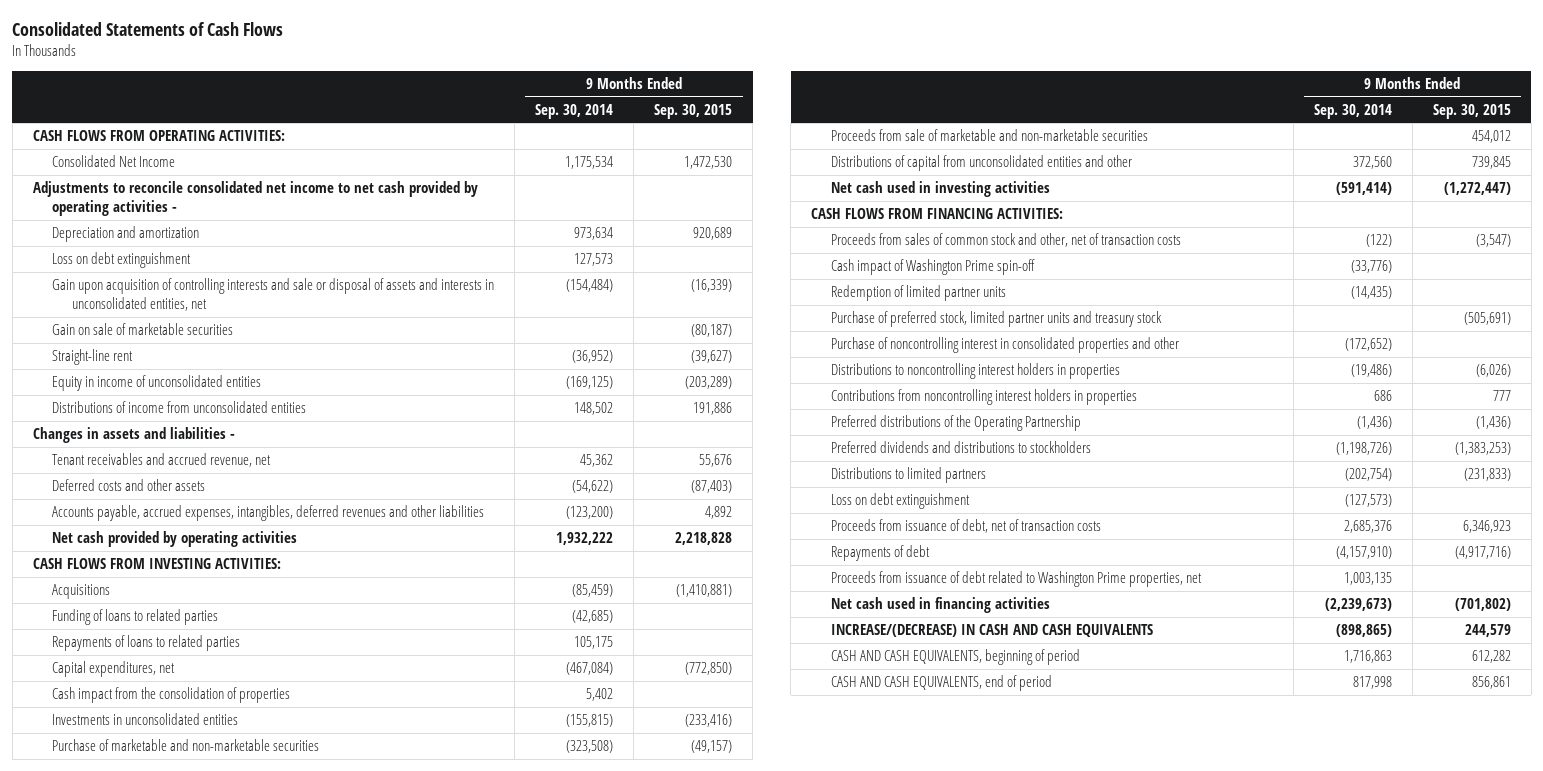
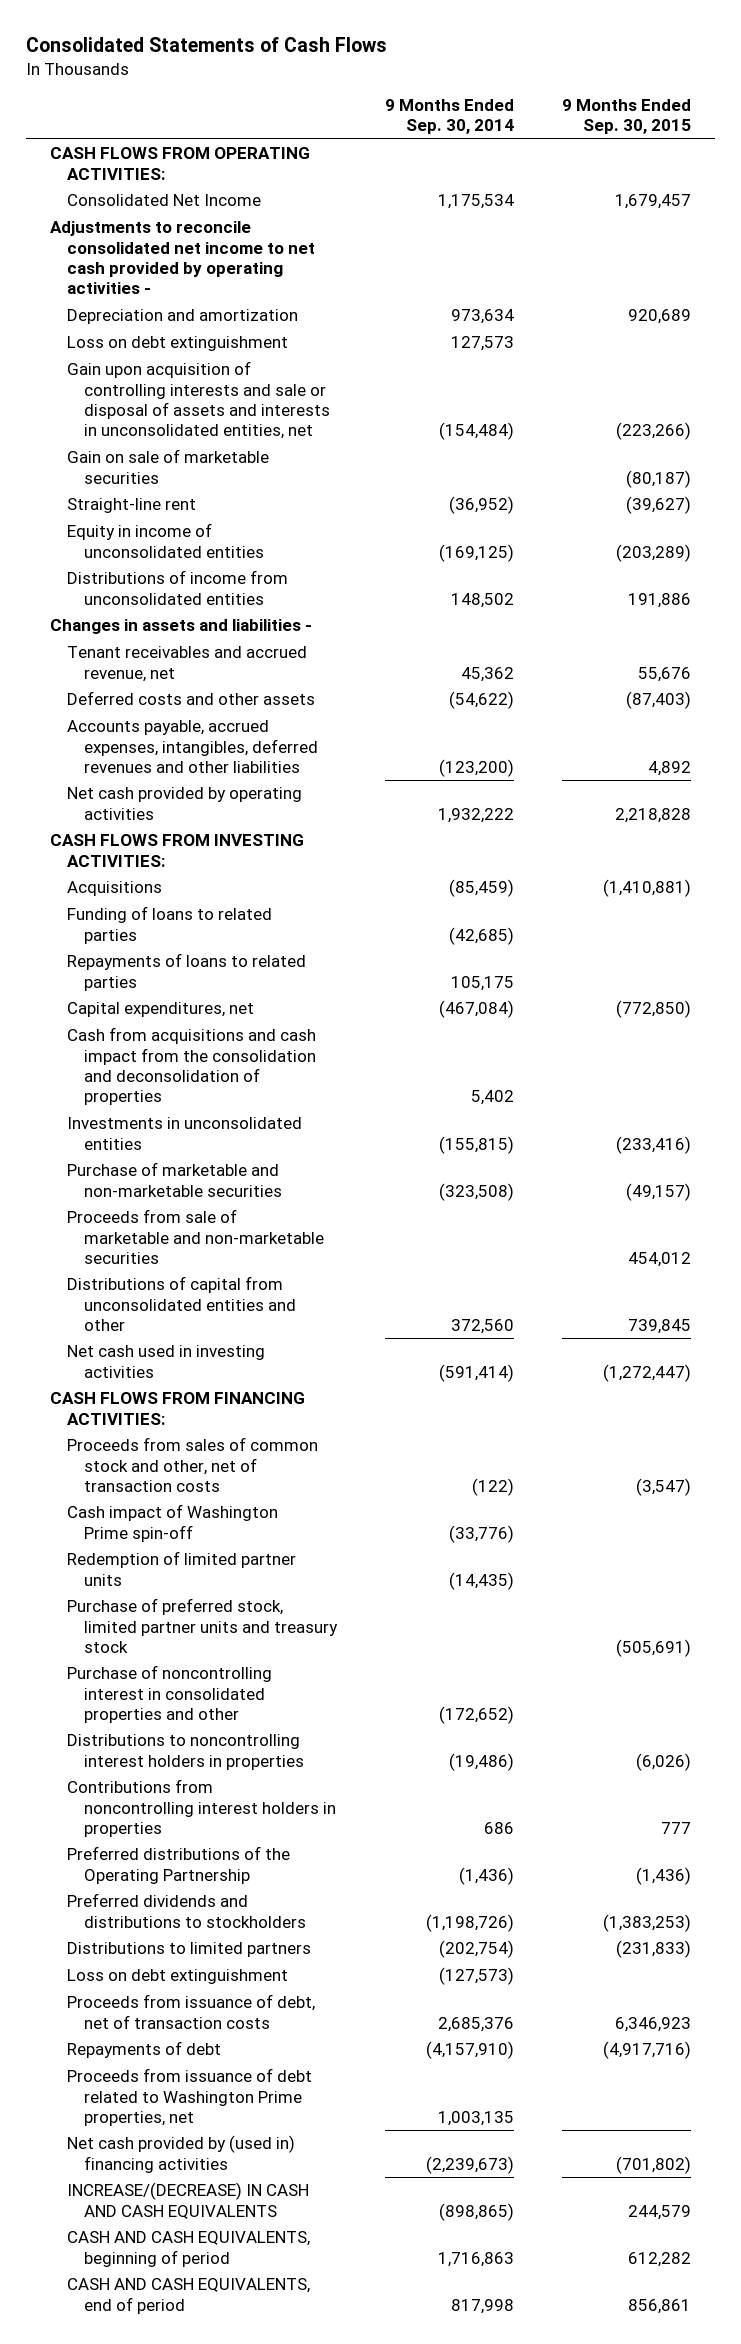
- Consolidated Net Income | 1,175,534 | 1,472,530
+ Consolidated Net Income | 1,175,534 | 1,679,457
- Gain upon acquisition of controlling interests and sale or disposal of assets and interests in unconsolidated entities, net | (154,484) | (16,339)
+ Gain upon acquisition of controlling interests and sale or disposal of assets and interests in unconsolidated entities, net | (154,484) | (223,266)
- Cash impact from the consolidation of properties | 5,402 |
+ Cash from acquisitions and cash impact from the consolidation and deconsolidation of properties | 5,402 |
- Net cash used in financing activities | (2,239,673) | (701,802)
+ Net cash provided by (used in) financing activities | (2,239,673) | (701,802)

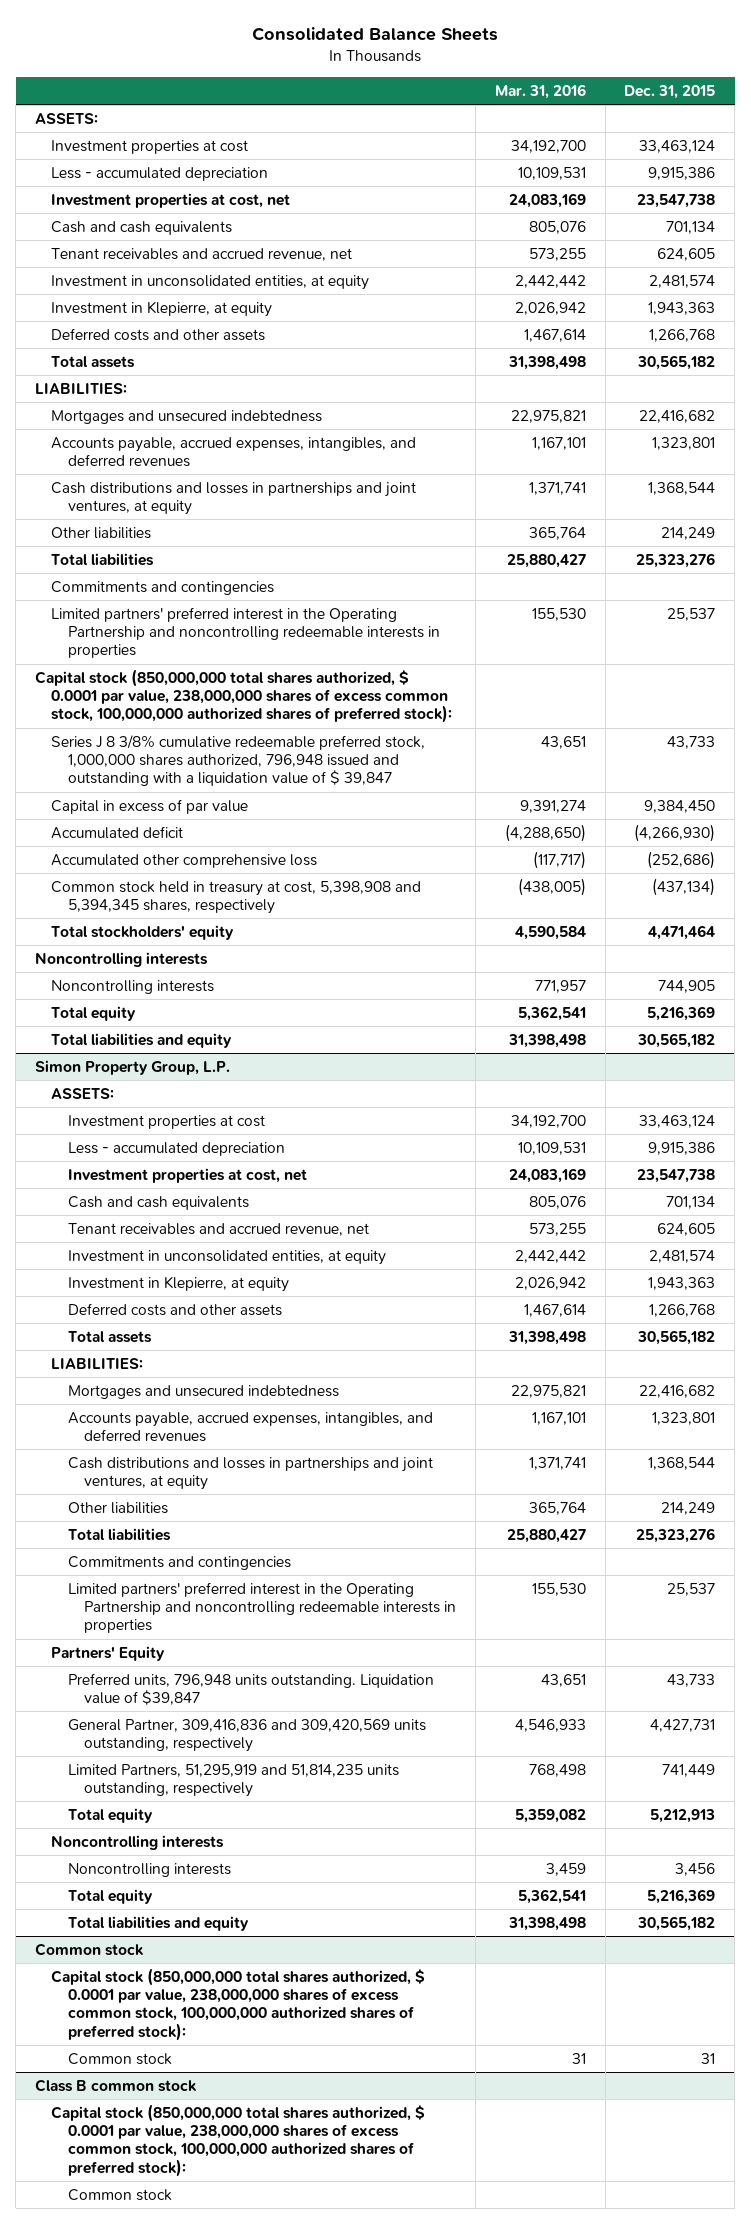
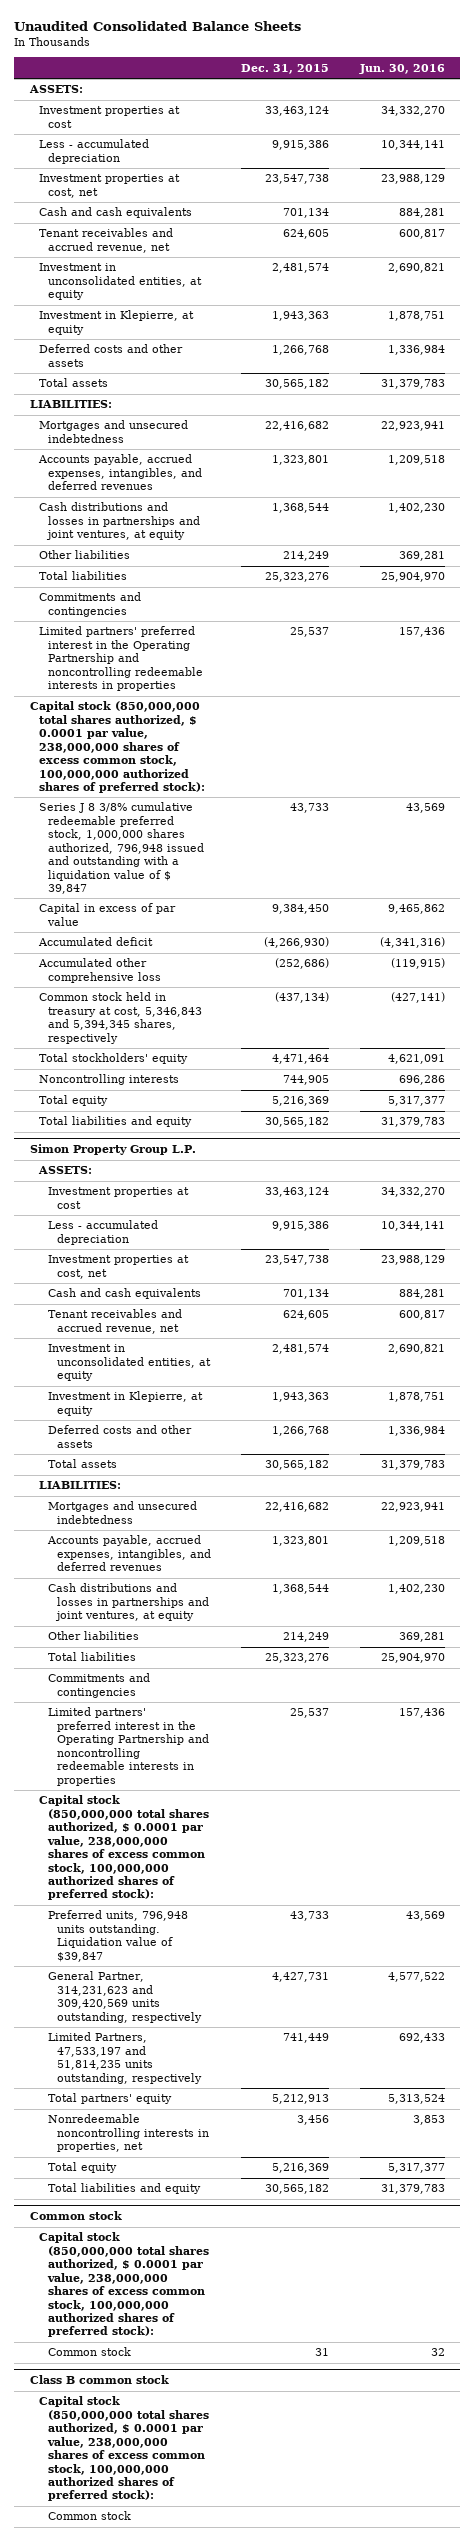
- Consolidated Balance Sheets
+ Unaudited Consolidated Balance Sheets
- | Mar. 31, 2016 | Dec. 31, 2015
+ | Dec. 31, 2015 | Jun. 30, 2016
- Common stock held in treasury at cost, 5,398,908 and 5,394,345 shares, respectively | (438,005) | (437,134)
+ Common stock held in treasury at cost, 5,346,843 and 5,394,345 shares, respectively | (437,134) | (427,141)
- Noncontrolling interests
- Simon Property Group, L.P.
+ Simon Property Group L.P.
- Partners' Equity
+ Capital stock (850,000,000 total shares authorized, $ 0.0001 par value, 238,000,000 shares of excess common stock, 100,000,000 authorized shares of preferred stock):
- General Partner, 309,416,836 and 309,420,569 units outstanding, respectively | 4,546,933 | 4,427,731
- Limited Partners, 51,295,919 and 51,814,235 units outstanding, respectively | 768,498 | 741,449
- Total equity | 5,359,082 | 5,212,913
- Noncontrolling interests
- Noncontrolling interests | 3,459 | 3,456
+ General Partner, 314,231,623 and 309,420,569 units outstanding, respectively | 4,427,731 | 4,577,522
+ Limited Partners, 47,533,197 and 51,814,235 units outstanding, respectively | 741,449 | 692,433
+ Total partners' equity | 5,212,913 | 5,313,524
+ Nonredeemable noncontrolling interests in properties, net | 3,456 | 3,853

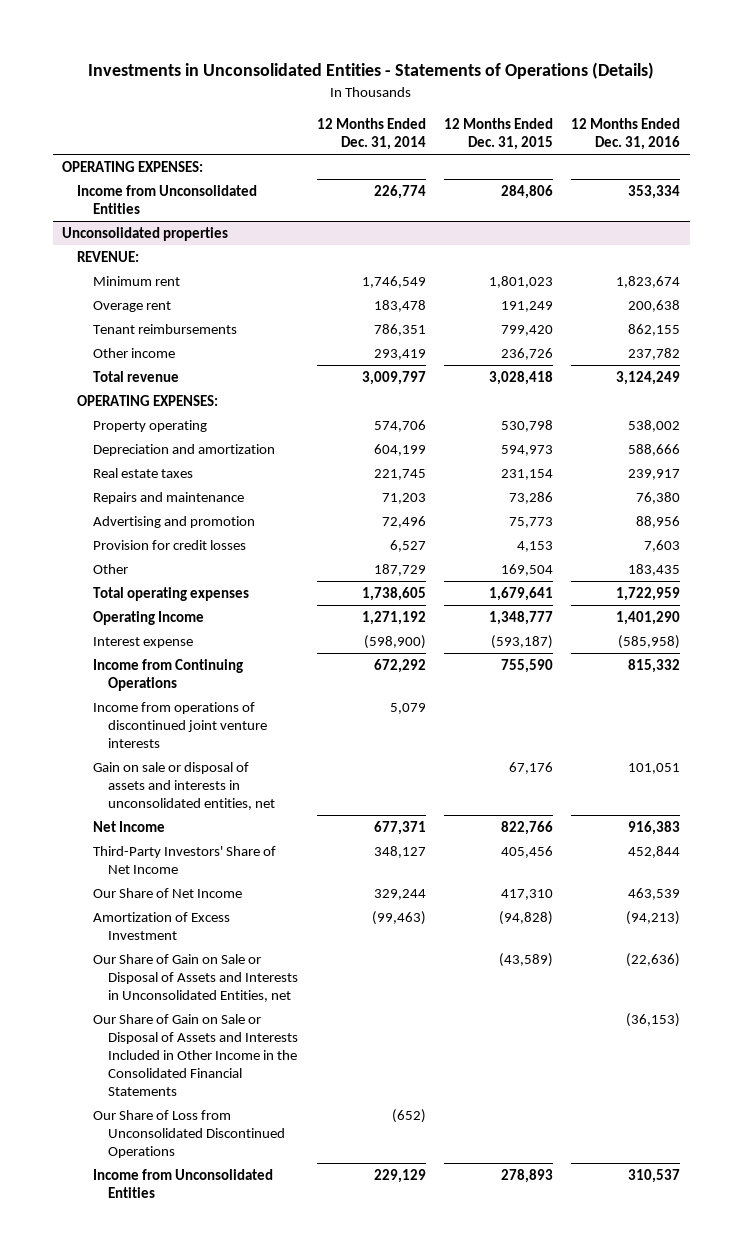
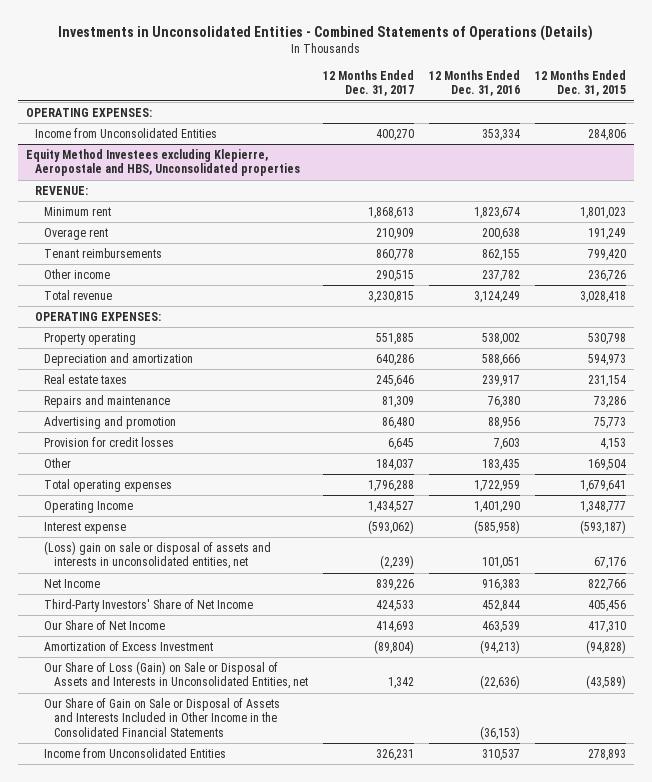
- Investments in Unconsolidated Entities - Statements of Operations (Details)
+ Investments in Unconsolidated Entities - Combined Statements of Operations (Details)
- | 12 Months Ended Dec. 31, 2014 | 12 Months Ended Dec. 31, 2015 | 12 Months Ended Dec. 31, 2016
+ | 12 Months Ended Dec. 31, 2017 | 12 Months Ended Dec. 31, 2016 | 12 Months Ended Dec. 31, 2015
- Unconsolidated properties
+ Equity Method Investees excluding Klepierre, Aeropostale and HBS, Unconsolidated properties
- Income from Continuing Operations | 672,292 | 755,590 | 815,332
- Income from operations of discontinued joint venture interests | 5,079 | |
- Gain on sale or disposal of assets and interests in unconsolidated entities, net | | 67,176 | 101,051
+ (Loss) gain on sale or disposal of assets and interests in unconsolidated entities, net | (2,239) | 101,051 | 67,176
- Our Share of Gain on Sale or Disposal of Assets and Interests in Unconsolidated Entities, net | | (43,589) | (22,636)
+ Our Share of Loss (Gain) on Sale or Disposal of Assets and Interests in Unconsolidated Entities, net | 1,342 | (22,636) | (43,589)
- Our Share of Loss from Unconsolidated Discontinued Operations | (652) | |

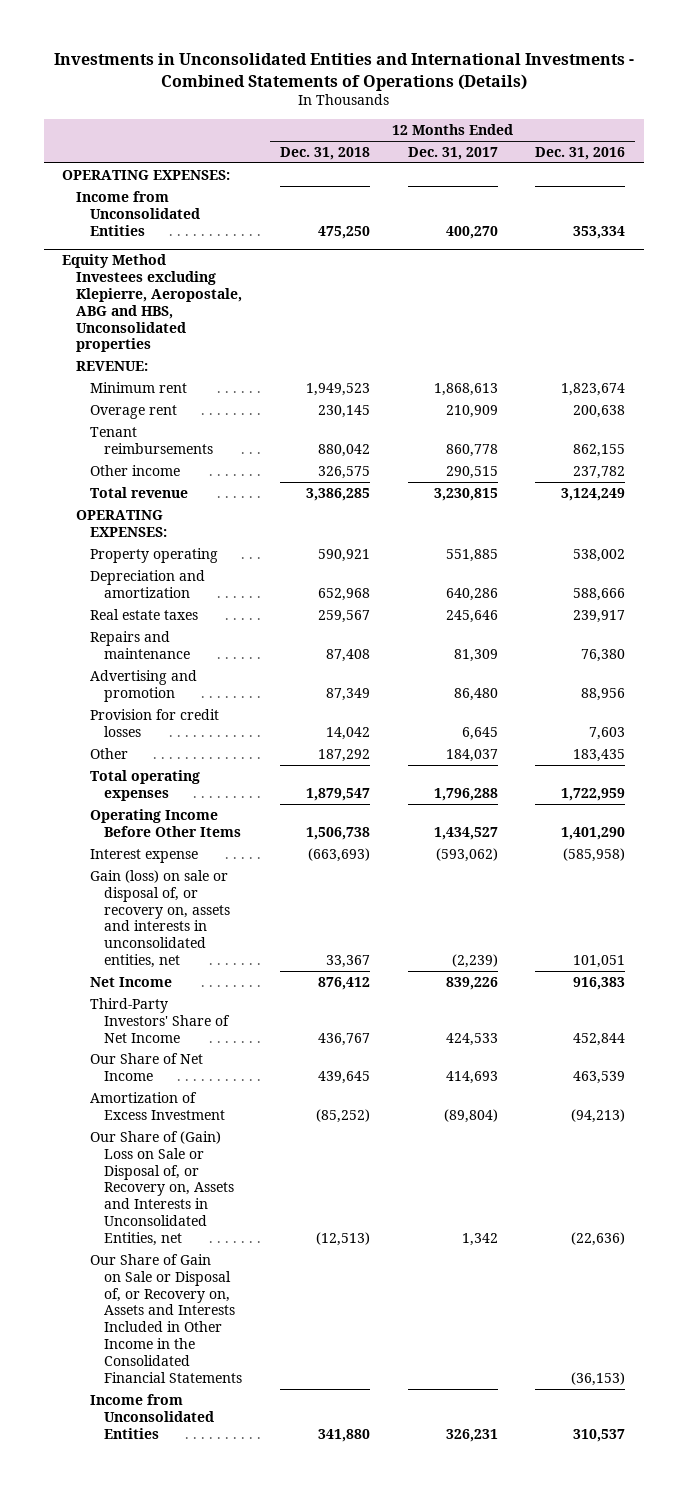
- Investments in Unconsolidated Entities - Combined Statements of Operations (Details)
+ Investments in Unconsolidated Entities and International Investments - Combined Statements of Operations (Details)
- | 12 Months Ended Dec. 31, 2017 | 12 Months Ended Dec. 31, 2016 | 12 Months Ended Dec. 31, 2015
+ | 12 Months Ended Dec. 31, 2018 | 12 Months Ended Dec. 31, 2017 | 12 Months Ended Dec. 31, 2016
- Equity Method Investees excluding Klepierre, Aeropostale and HBS, Unconsolidated properties
+ Equity Method Investees excluding Klepierre, Aeropostale, ABG and HBS, Unconsolidated properties
- Operating Income | 1,434,527 | 1,401,290 | 1,348,777
+ Operating Income Before Other Items | 1,506,738 | 1,434,527 | 1,401,290
- (Loss) gain on sale or disposal of assets and interests in unconsolidated entities, net | (2,239) | 101,051 | 67,176
+ Gain (loss) on sale or disposal of, or recovery on, assets and interests in unconsolidated entities, net | 33,367 | (2,239) | 101,051
- Our Share of Loss (Gain) on Sale or Disposal of Assets and Interests in Unconsolidated Entities, net | 1,342 | (22,636) | (43,589)
- Our Share of Gain on Sale or Disposal of Assets and Interests Included in Other Income in the Consolidated Financial Statements | | (36,153) |
+ Our Share of (Gain) Loss on Sale or Disposal of, or Recovery on, Assets and Interests in Unconsolidated Entities, net | (12,513) | 1,342 | (22,636)
+ Our Share of Gain on Sale or Disposal of, or Recovery on, Assets and Interests Included in Other Income in the Consolidated Financial Statements | | | (36,153)

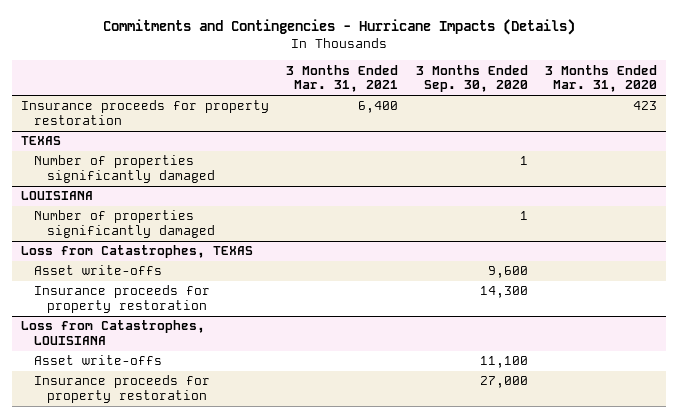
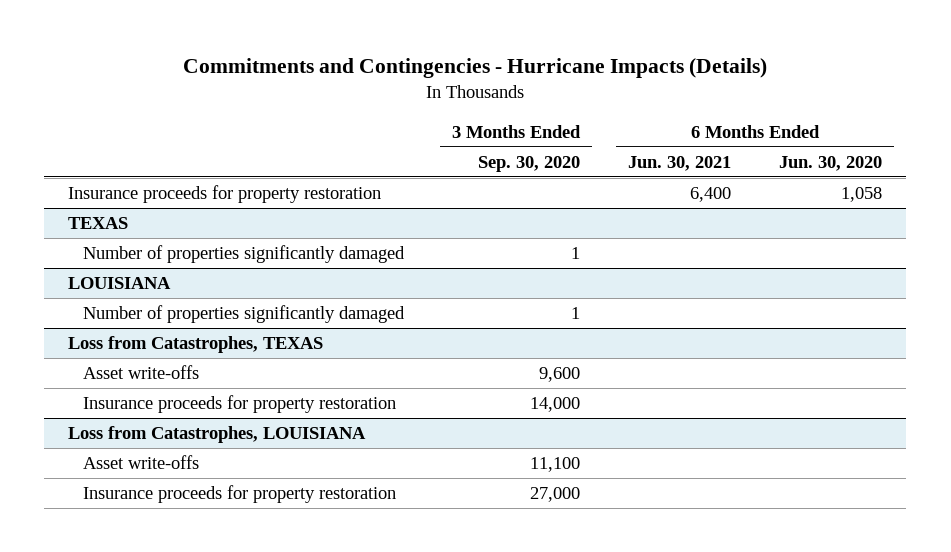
- | 3 Months Ended Mar. 31, 2021 | 3 Months Ended Sep. 30, 2020 | 3 Months Ended Mar. 31, 2020
+ | 3 Months Ended Sep. 30, 2020 | 6 Months Ended Jun. 30, 2021 | 6 Months Ended Jun. 30, 2020
@ Loss from Catastrophes, TEXAS
- Insurance proceeds for property restoration | | 14,300 |
+ Insurance proceeds for property restoration | 14,000 | |

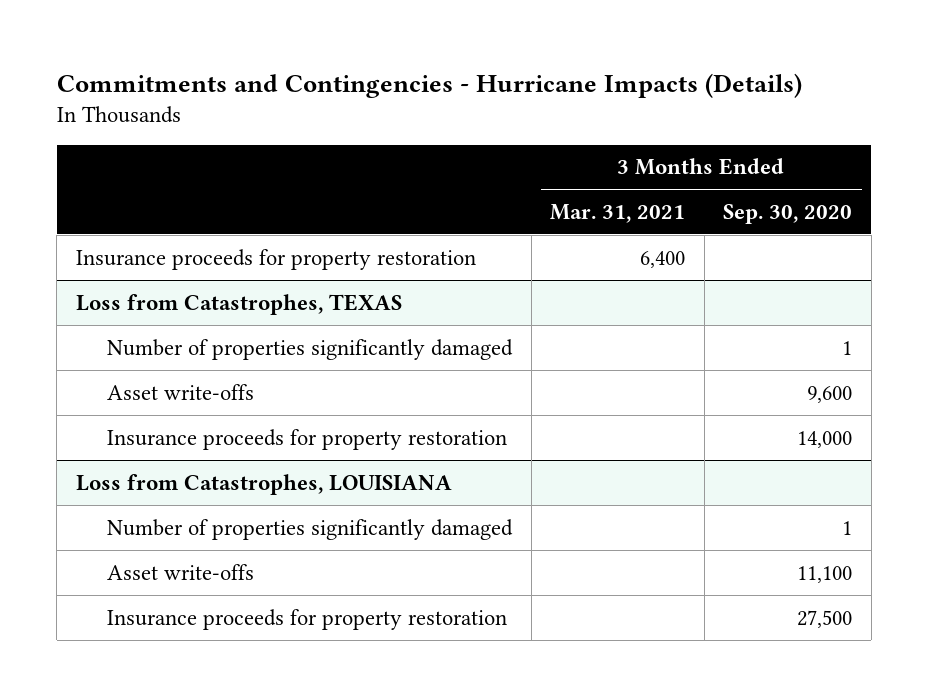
- | 3 Months Ended Sep. 30, 2020 | 6 Months Ended Jun. 30, 2021 | 6 Months Ended Jun. 30, 2020
+ | 3 Months Ended Mar. 31, 2021 | 3 Months Ended Sep. 30, 2020
- TEXAS
- Number of properties significantly damaged | 1 | |
- LOUISIANA
- Number of properties significantly damaged | 1 | |
@ Loss from Catastrophes, TEXAS
+ Number of properties significantly damaged | | 1
@ Loss from Catastrophes, LOUISIANA
+ Number of properties significantly damaged | | 1
- Insurance proceeds for property restoration | 27,000 | |
+ Insurance proceeds for property restoration | | 27,500

